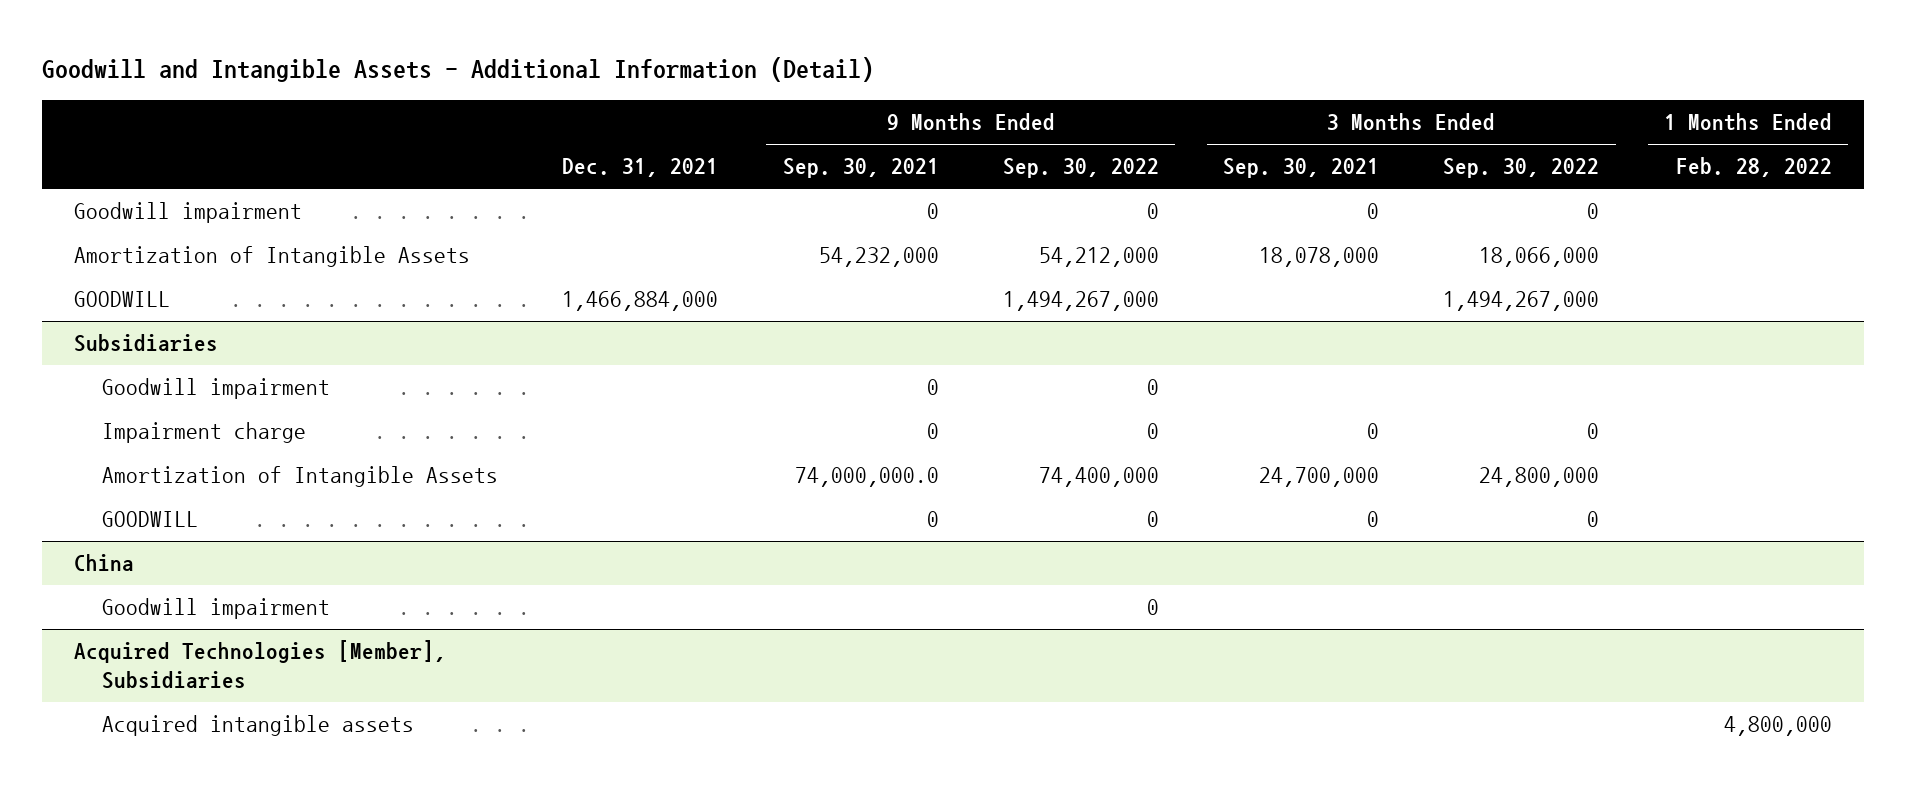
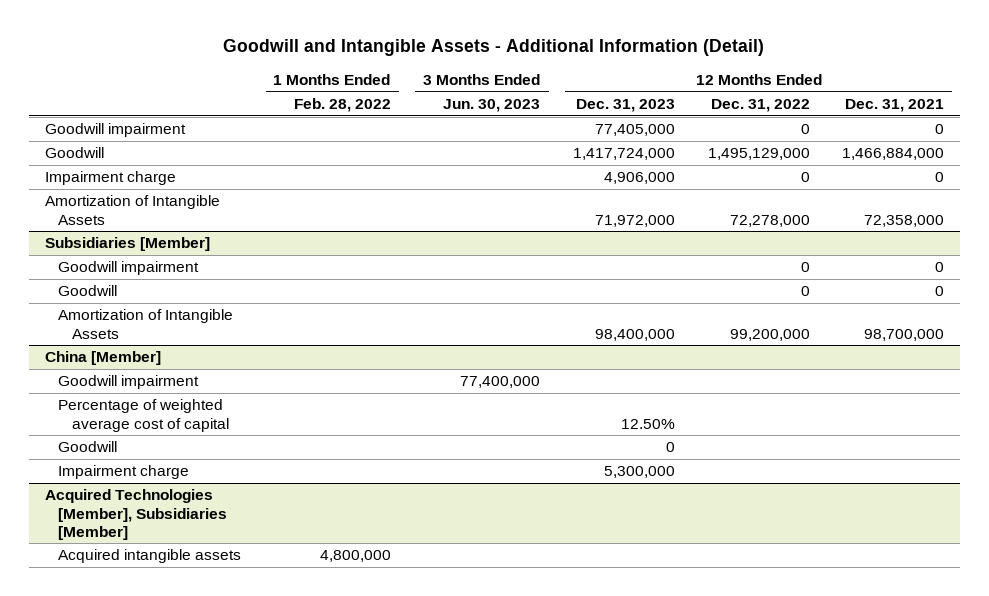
- | Dec. 31, 2021 | 9 Months Ended Sep. 30, 2021 | 9 Months Ended Sep. 30, 2022 | 3 Months Ended Sep. 30, 2021 | 3 Months Ended Sep. 30, 2022 | 1 Months Ended Feb. 28, 2022
+ | 1 Months Ended Feb. 28, 2022 | 3 Months Ended Jun. 30, 2023 | 12 Months Ended Dec. 31, 2023 | 12 Months Ended Dec. 31, 2022 | 12 Months Ended Dec. 31, 2021
+ Goodwill | | | 1,417,724,000 | 1,495,129,000 | 1,466,884,000
+ Impairment charge | | | 4,906,000 | 0 | 0
- GOODWILL | 1,466,884,000 | | 1,494,267,000 | | 1,494,267,000 |
- Subsidiaries
+ Subsidiaries [Member]
- Impairment charge | | 0 | 0 | 0 | 0 |
+ Goodwill | | | | 0 | 0
- GOODWILL | | 0 | 0 | 0 | 0 |
- China
+ China [Member]
- Acquired Technologies [Member], Subsidiaries
+ Percentage of weighted average cost of capital | | | 12.50% | |
+ Goodwill | | | 0 | |
+ Impairment charge | | | 5,300,000 | |
+ Acquired Technologies [Member], Subsidiaries [Member]

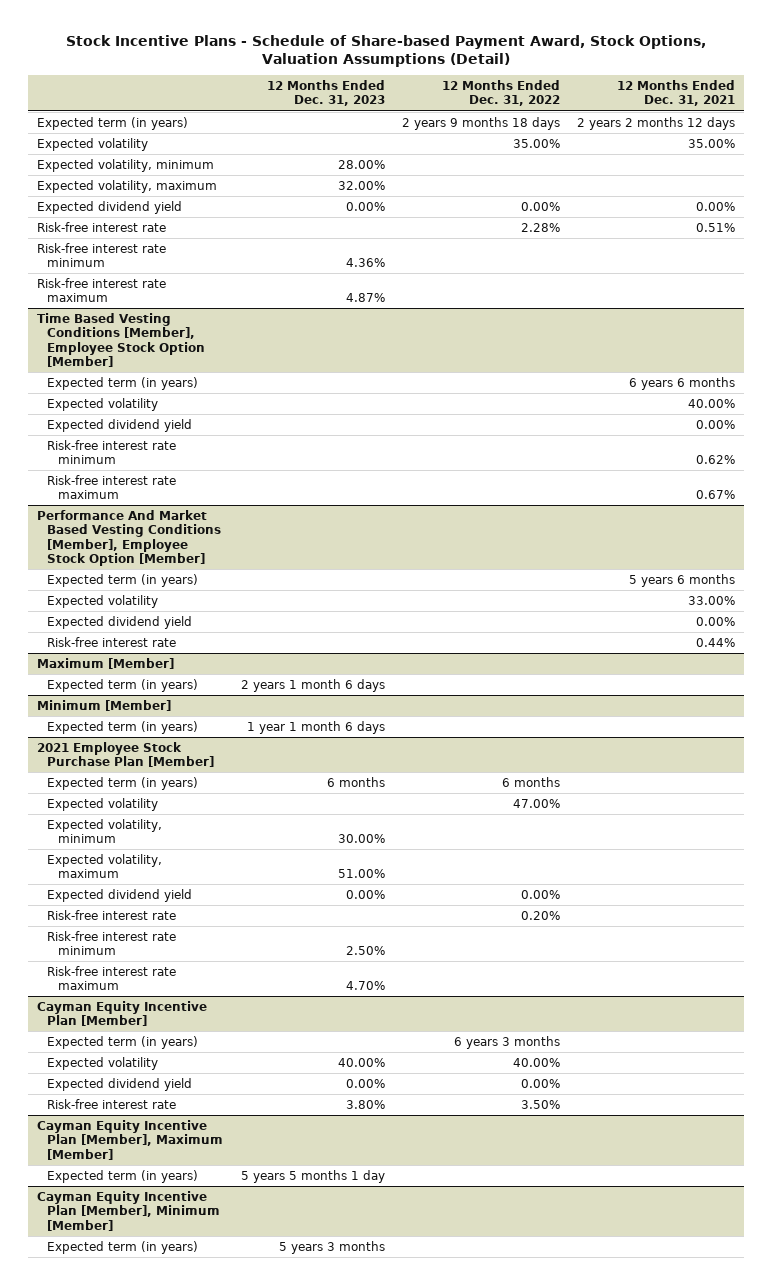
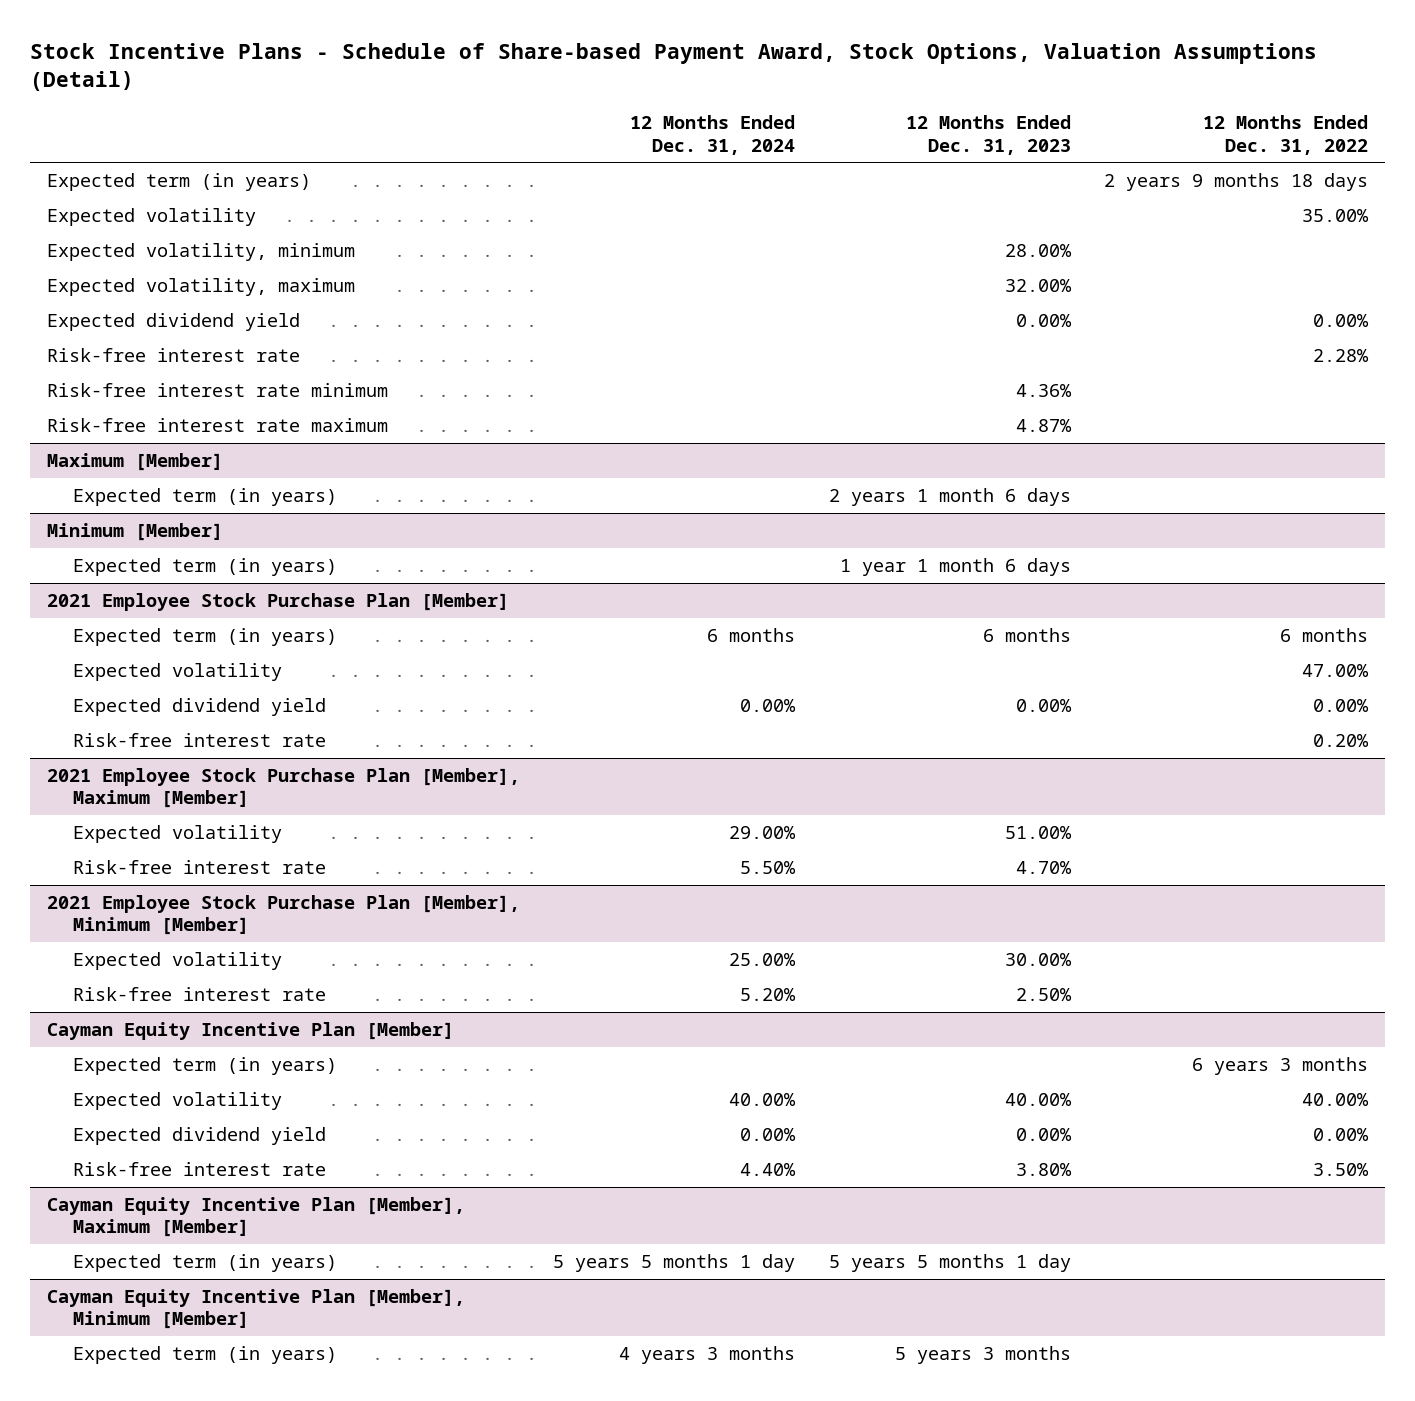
- | 12 Months Ended Dec. 31, 2023 | 12 Months Ended Dec. 31, 2022 | 12 Months Ended Dec. 31, 2021
+ | 12 Months Ended Dec. 31, 2024 | 12 Months Ended Dec. 31, 2023 | 12 Months Ended Dec. 31, 2022
- Time Based Vesting Conditions [Member], Employee Stock Option [Member]
- Expected term (in years) | | | 6 years 6 months
- Expected volatility | | | 40.00%
- Expected dividend yield | | | 0.00%
- Risk-free interest rate minimum | | | 0.62%
- Risk-free interest rate maximum | | | 0.67%
- Performance And Market Based Vesting Conditions [Member], Employee Stock Option [Member]
- Expected term (in years) | | | 5 years 6 months
- Expected volatility | | | 33.00%
- Expected dividend yield | | | 0.00%
- Risk-free interest rate | | | 0.44%
@ 2021 Employee Stock Purchase Plan [Member]
- Expected volatility, minimum | 30.00% | |
- Expected volatility, maximum | 51.00% | |
- Risk-free interest rate minimum | 2.50% | |
- Risk-free interest rate maximum | 4.70% | |
+ 2021 Employee Stock Purchase Plan [Member], Maximum [Member]
+ Expected volatility | 29.00% | 51.00% |
+ Risk-free interest rate | 5.50% | 4.70% |
+ 2021 Employee Stock Purchase Plan [Member], Minimum [Member]
+ Expected volatility | 25.00% | 30.00% |
+ Risk-free interest rate | 5.20% | 2.50% |

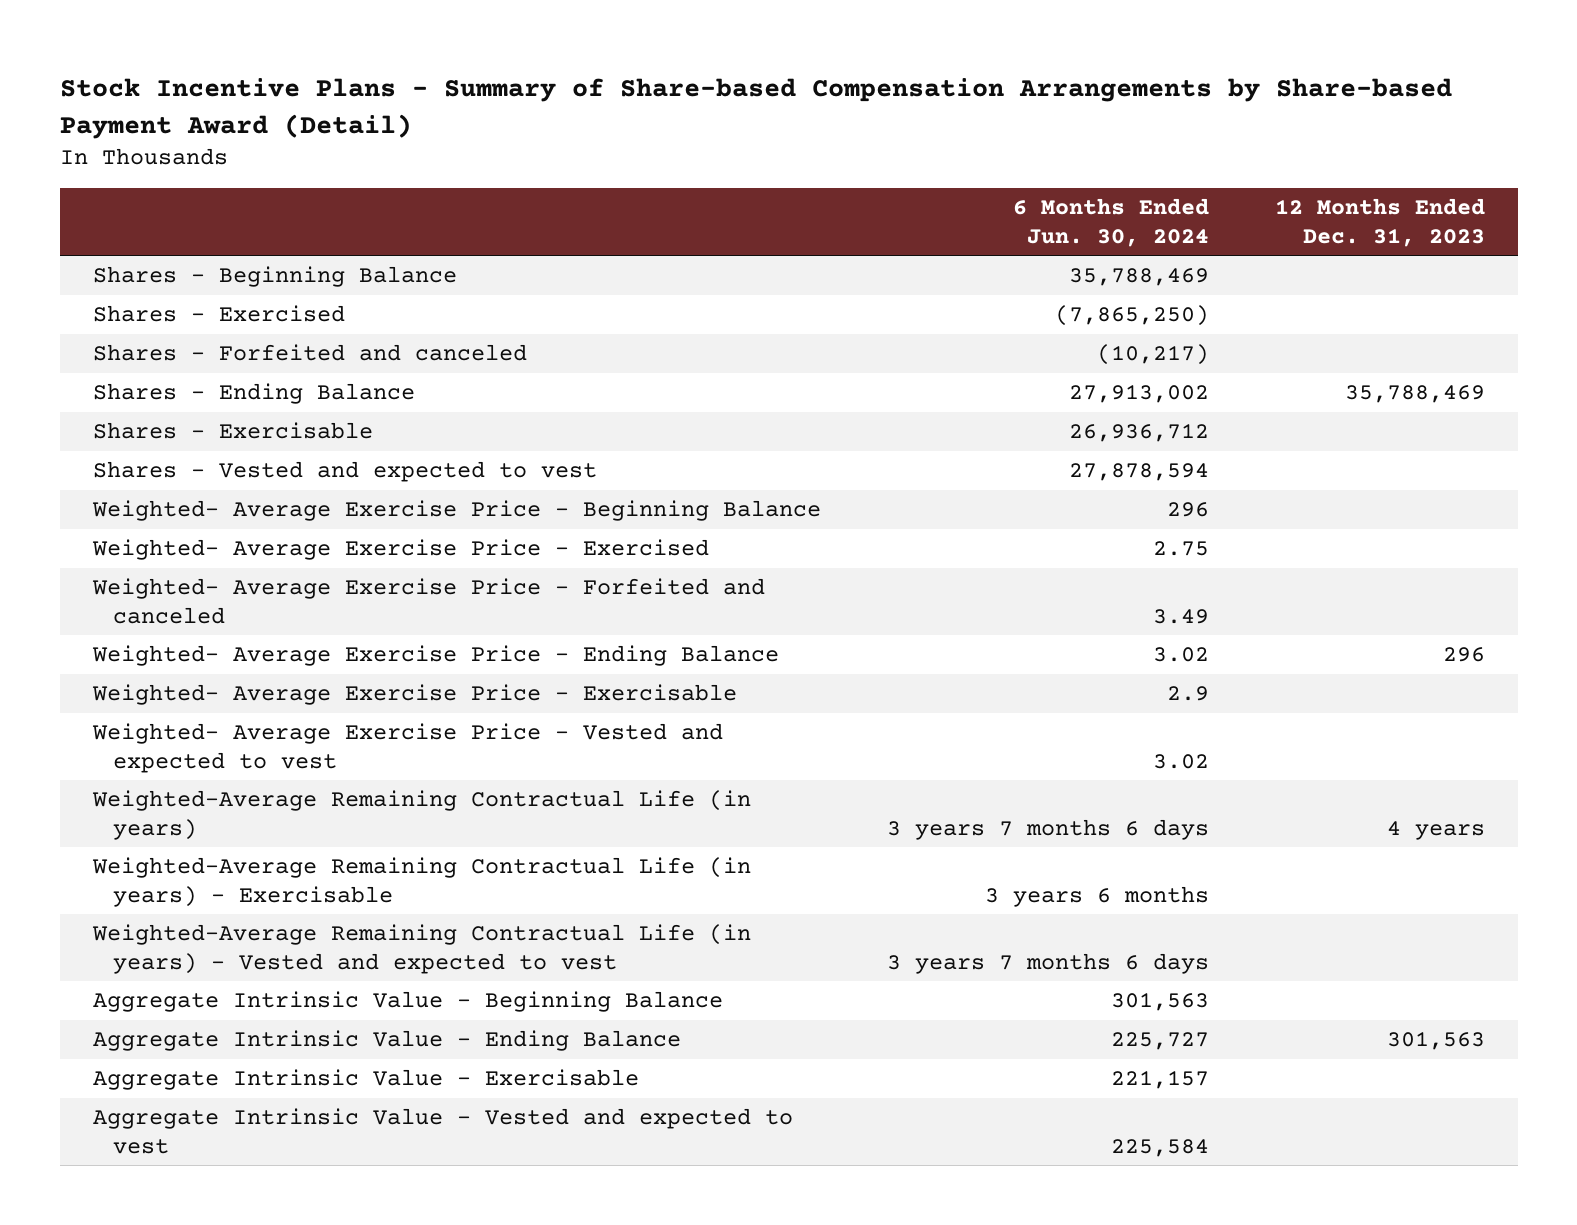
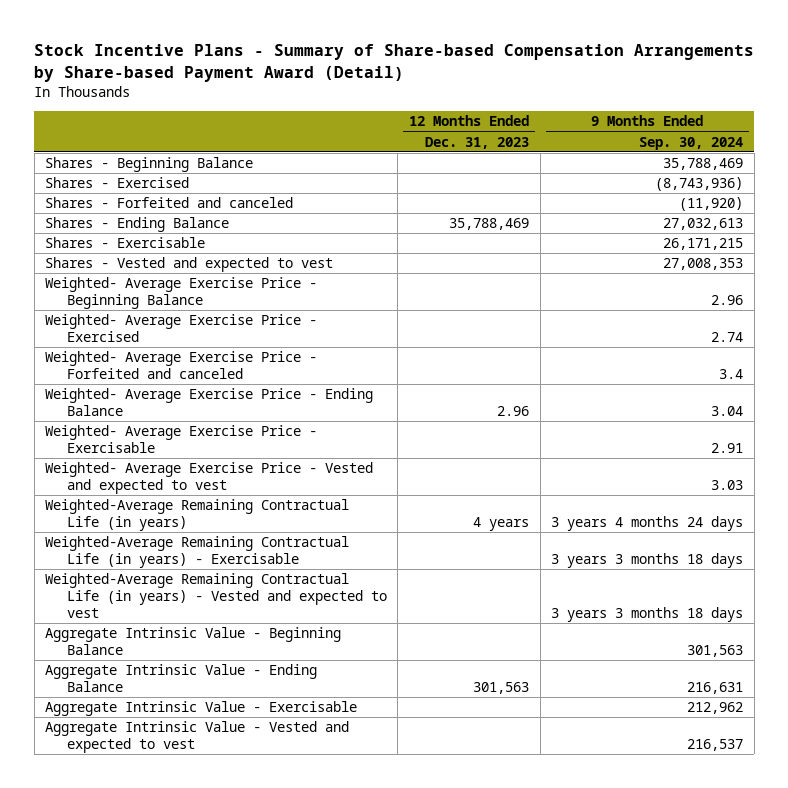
- | 6 Months Ended Jun. 30, 2024 | 12 Months Ended Dec. 31, 2023
+ | 12 Months Ended Dec. 31, 2023 | 9 Months Ended Sep. 30, 2024
- Weighted- Average Exercise Price - Ending Balance | 3.02 | 296
+ Weighted- Average Exercise Price - Ending Balance | 2.96 | 3.04

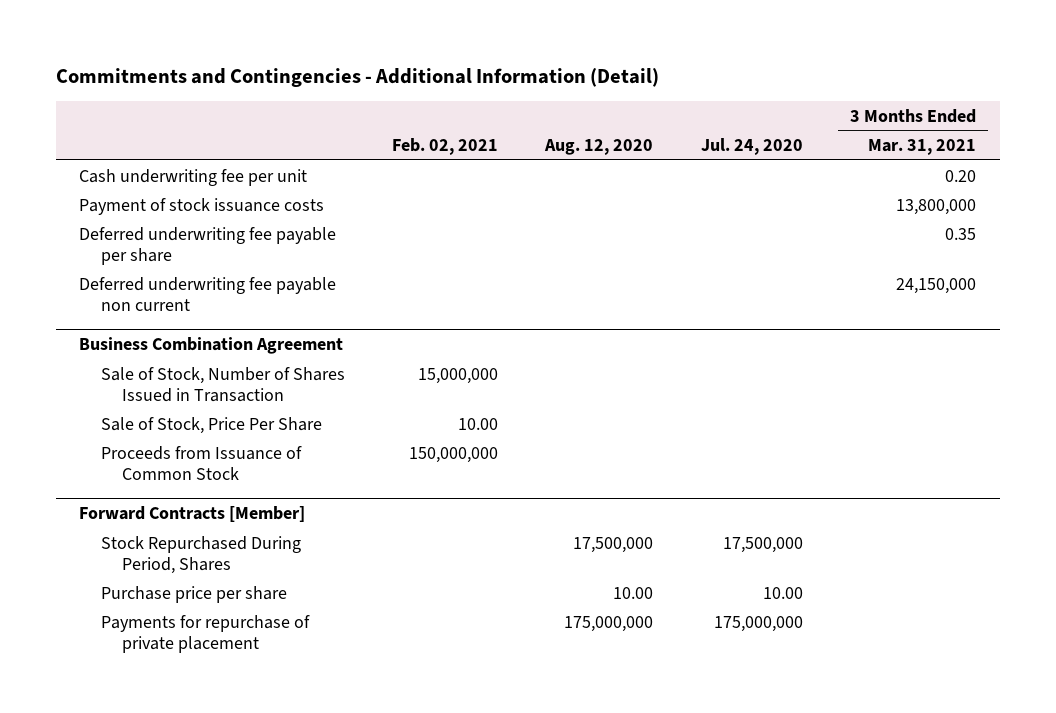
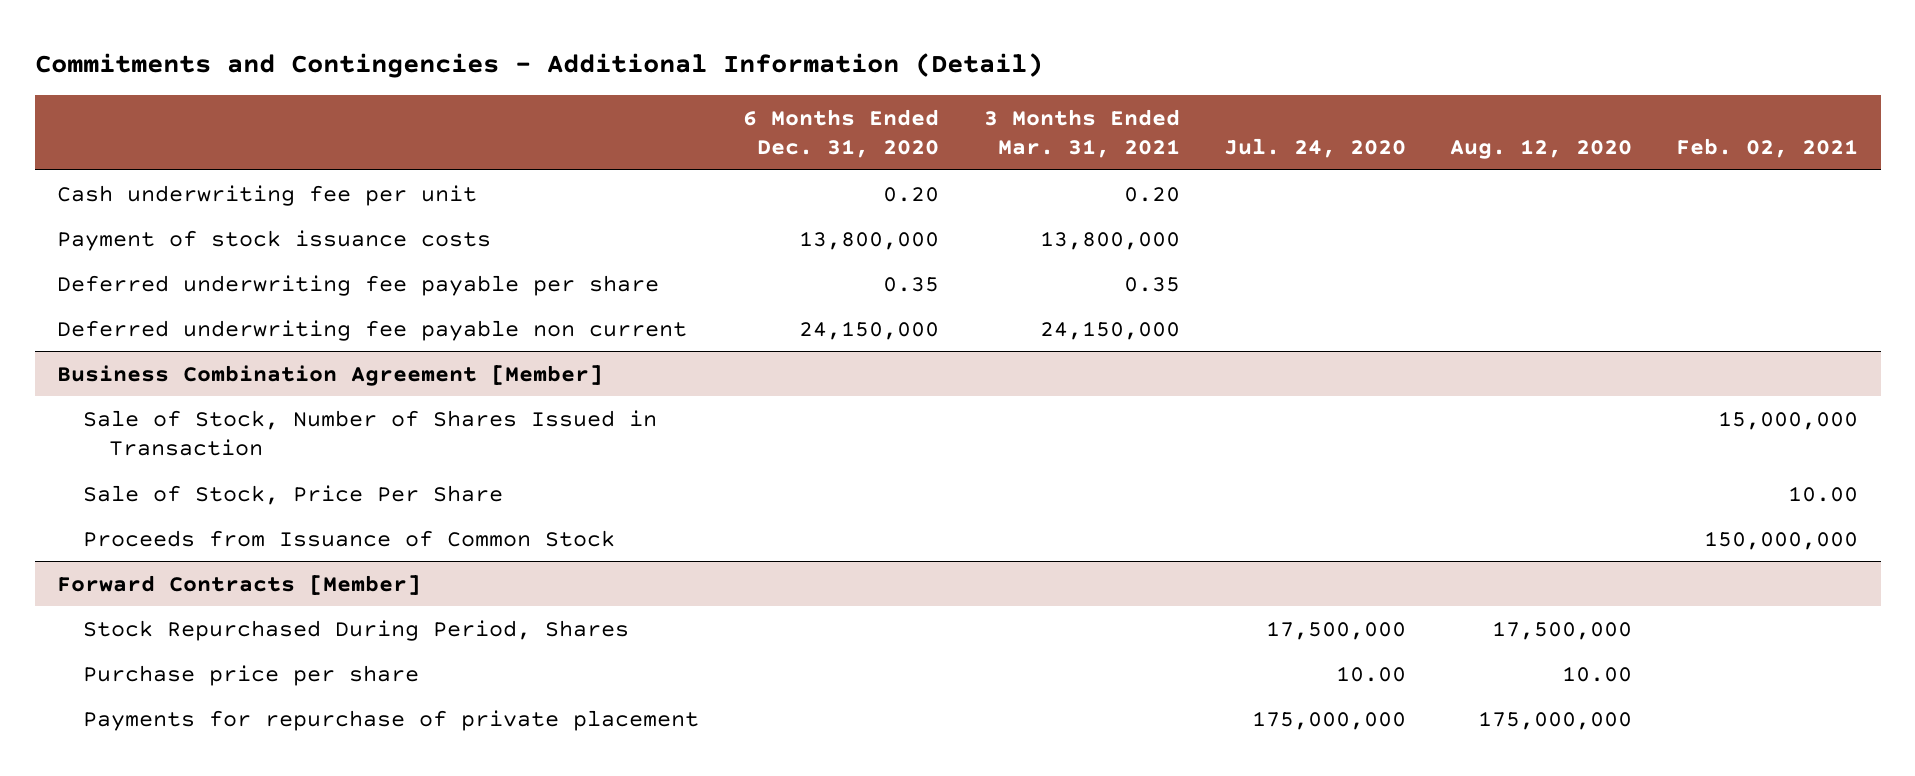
- | Feb. 02, 2021 | Aug. 12, 2020 | Jul. 24, 2020 | 3 Months Ended Mar. 31, 2021
+ | 6 Months Ended Dec. 31, 2020 | 3 Months Ended Mar. 31, 2021 | Jul. 24, 2020 | Aug. 12, 2020 | Feb. 02, 2021
- Business Combination Agreement
+ Business Combination Agreement [Member]

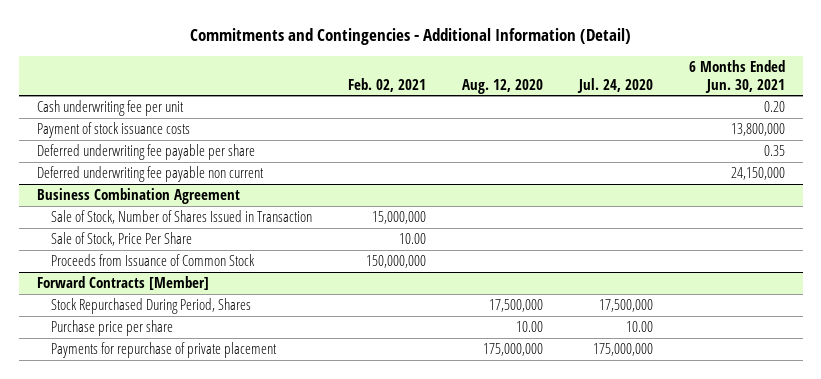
- | 6 Months Ended Dec. 31, 2020 | 3 Months Ended Mar. 31, 2021 | Jul. 24, 2020 | Aug. 12, 2020 | Feb. 02, 2021
+ | Feb. 02, 2021 | Aug. 12, 2020 | Jul. 24, 2020 | 6 Months Ended Jun. 30, 2021
- Business Combination Agreement [Member]
+ Business Combination Agreement

